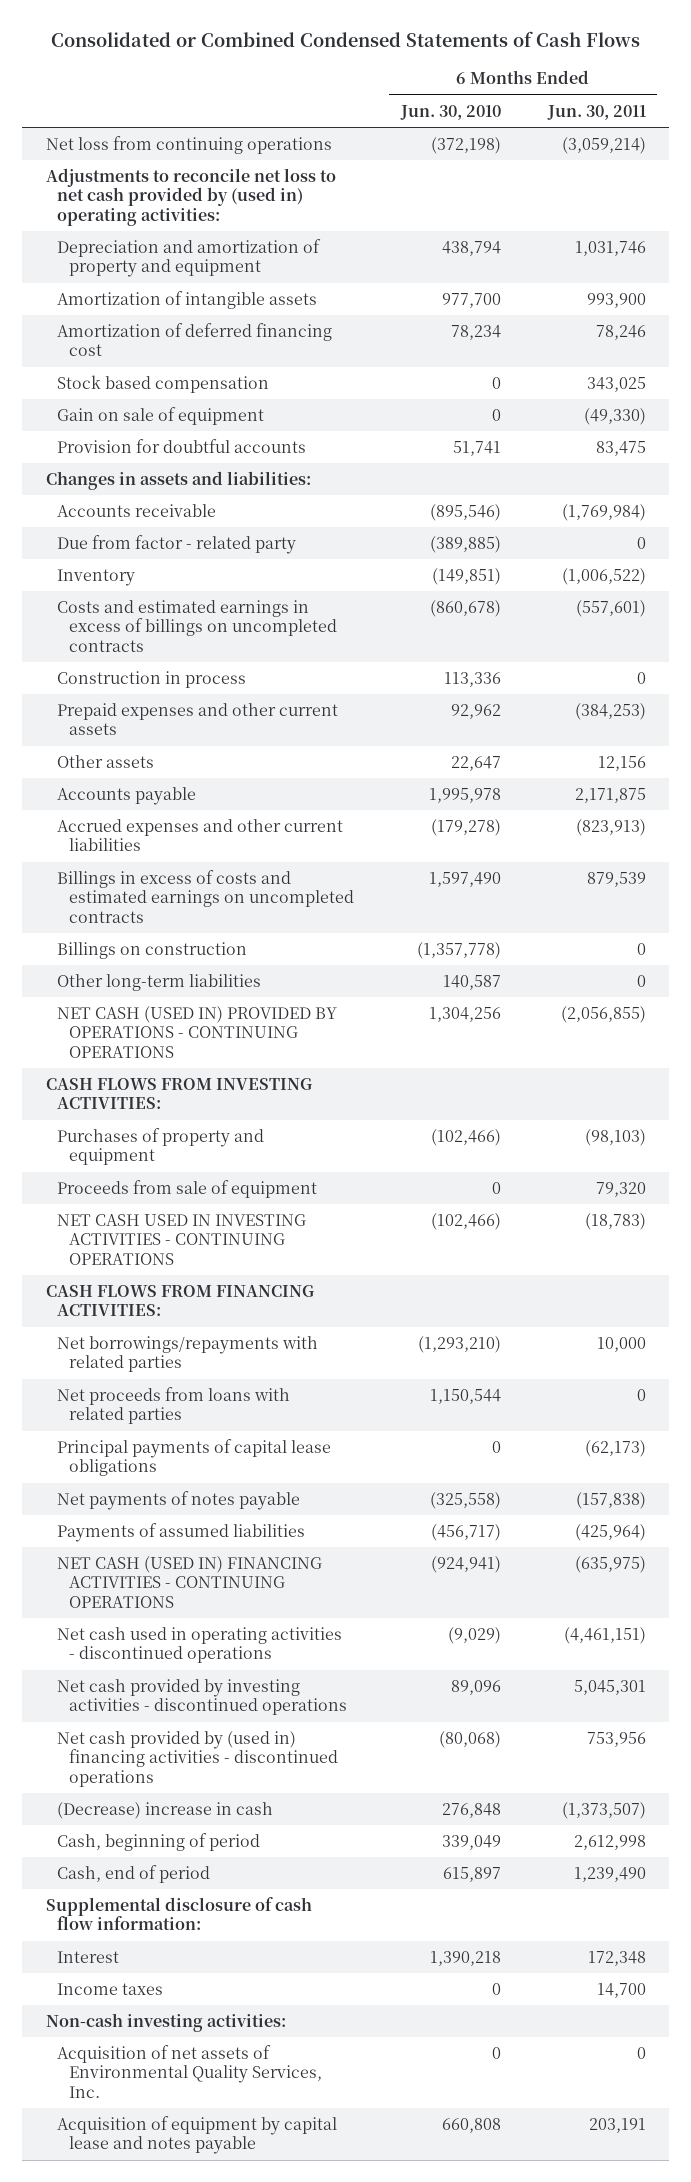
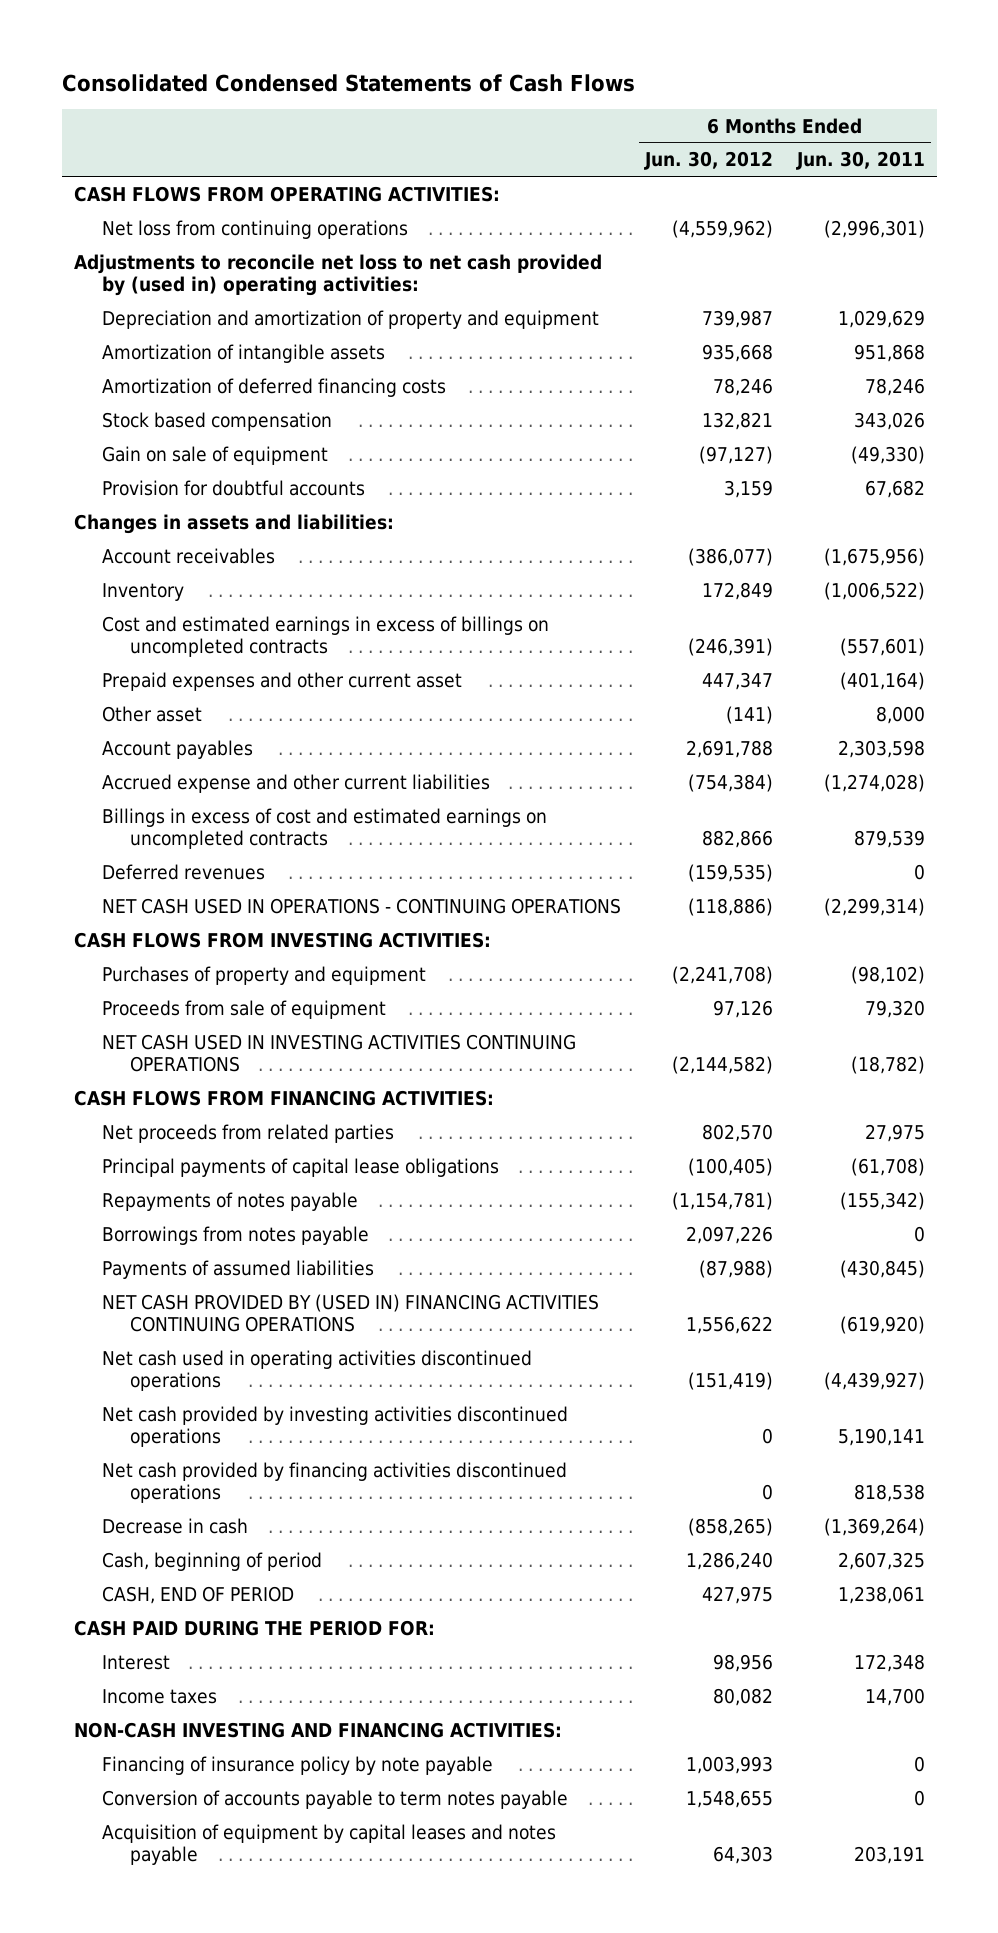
- Consolidated or Combined Condensed Statements of Cash Flows
+ Consolidated Condensed Statements of Cash Flows
- | 6 Months Ended Jun. 30, 2010 | 6 Months Ended Jun. 30, 2011
+ | 6 Months Ended Jun. 30, 2012 | 6 Months Ended Jun. 30, 2011
- Net loss from continuing operations | (372,198) | (3,059,214)
+ CASH FLOWS FROM OPERATING ACTIVITIES:
+ Net loss from continuing operations | (4,559,962) | (2,996,301)
- Depreciation and amortization of property and equipment | 438,794 | 1,031,746
- Amortization of intangible assets | 977,700 | 993,900
- Amortization of deferred financing cost | 78,234 | 78,246
- Stock based compensation | 0 | 343,025
+ Depreciation and amortization of property and equipment | 739,987 | 1,029,629
+ Amortization of intangible assets | 935,668 | 951,868
+ Amortization of deferred financing costs | 78,246 | 78,246
+ Stock based compensation | 132,821 | 343,026
- Provision for doubtful accounts | 51,741 | 83,475
+ Provision for doubtful accounts | 3,159 | 67,682
- Accounts receivable | (895,546) | (1,769,984)
- Due from factor - related party | (389,885) | 0
+ Account receivables | (386,077) | (1,675,956)
- Costs and estimated earnings in excess of billings on uncompleted contracts | (860,678) | (557,601)
- Construction in process | 113,336 | 0
- Prepaid expenses and other current assets | 92,962 | (384,253)
- Other assets | 22,647 | 12,156
- Accounts payable | 1,995,978 | 2,171,875
- Accrued expenses and other current liabilities | (179,278) | (823,913)
- Billings in excess of costs and estimated earnings on uncompleted contracts | 1,597,490 | 879,539
- Billings on construction | (1,357,778) | 0
- Other long-term liabilities | 140,587 | 0
- NET CASH (USED IN) PROVIDED BY OPERATIONS - CONTINUING OPERATIONS | 1,304,256 | (2,056,855)
+ Cost and estimated earnings in excess of billings on uncompleted contracts | (246,391) | (557,601)
+ Prepaid expenses and other current asset | 447,347 | (401,164)
+ Other asset | (141) | 8,000
+ Account payables | 2,691,788 | 2,303,598
+ Accrued expense and other current liabilities | (754,384) | (1,274,028)
+ Billings in excess of cost and estimated earnings on uncompleted contracts | 882,866 | 879,539
+ Deferred revenues | (159,535) | 0
+ NET CASH USED IN OPERATIONS - CONTINUING OPERATIONS | (118,886) | (2,299,314)
- Purchases of property and equipment | (102,466) | (98,103)
+ Purchases of property and equipment | (2,241,708) | (98,102)
- NET CASH USED IN INVESTING ACTIVITIES - CONTINUING OPERATIONS | (102,466) | (18,783)
+ NET CASH USED IN INVESTING ACTIVITIES CONTINUING OPERATIONS | (2,144,582) | (18,782)
- Net borrowings/repayments with related parties | (1,293,210) | 10,000
- Net proceeds from loans with related parties | 1,150,544 | 0
- Principal payments of capital lease obligations | 0 | (62,173)
- Net payments of notes payable | (325,558) | (157,838)
- Payments of assumed liabilities | (456,717) | (425,964)
- NET CASH (USED IN) FINANCING ACTIVITIES - CONTINUING OPERATIONS | (924,941) | (635,975)
- Net cash used in operating activities - discontinued operations | (9,029) | (4,461,151)
- Net cash provided by investing activities - discontinued operations | 89,096 | 5,045,301
- Net cash provided by (used in) financing activities - discontinued operations | (80,068) | 753,956
- (Decrease) increase in cash | 276,848 | (1,373,507)
- Cash, beginning of period | 339,049 | 2,612,998
- Cash, end of period | 615,897 | 1,239,490
- Supplemental disclosure of cash flow information:
+ Net proceeds from related parties | 802,570 | 27,975
+ Principal payments of capital lease obligations | (100,405) | (61,708)
+ Repayments of notes payable | (1,154,781) | (155,342)
+ Borrowings from notes payable | 2,097,226 | 0
+ Payments of assumed liabilities | (87,988) | (430,845)
+ NET CASH PROVIDED BY (USED IN) FINANCING ACTIVITIES CONTINUING OPERATIONS | 1,556,622 | (619,920)
+ Net cash used in operating activities discontinued operations | (151,419) | (4,439,927)
+ Net cash provided by investing activities discontinued operations | 0 | 5,190,141
+ Net cash provided by financing activities discontinued operations | 0 | 818,538
+ Decrease in cash | (858,265) | (1,369,264)
+ Cash, beginning of period | 1,286,240 | 2,607,325
+ CASH, END OF PERIOD | 427,975 | 1,238,061
+ CASH PAID DURING THE PERIOD FOR:
- Non-cash investing activities:
- Acquisition of net assets of Environmental Quality Services, Inc. | 0 | 0
- Acquisition of equipment by capital lease and notes payable | 660,808 | 203,191
+ NON-CASH INVESTING AND FINANCING ACTIVITIES:
+ Financing of insurance policy by note payable | 1,003,993 | 0
+ Conversion of accounts payable to term notes payable | 1,548,655 | 0
+ Acquisition of equipment by capital leases and notes payable | 64,303 | 203,191

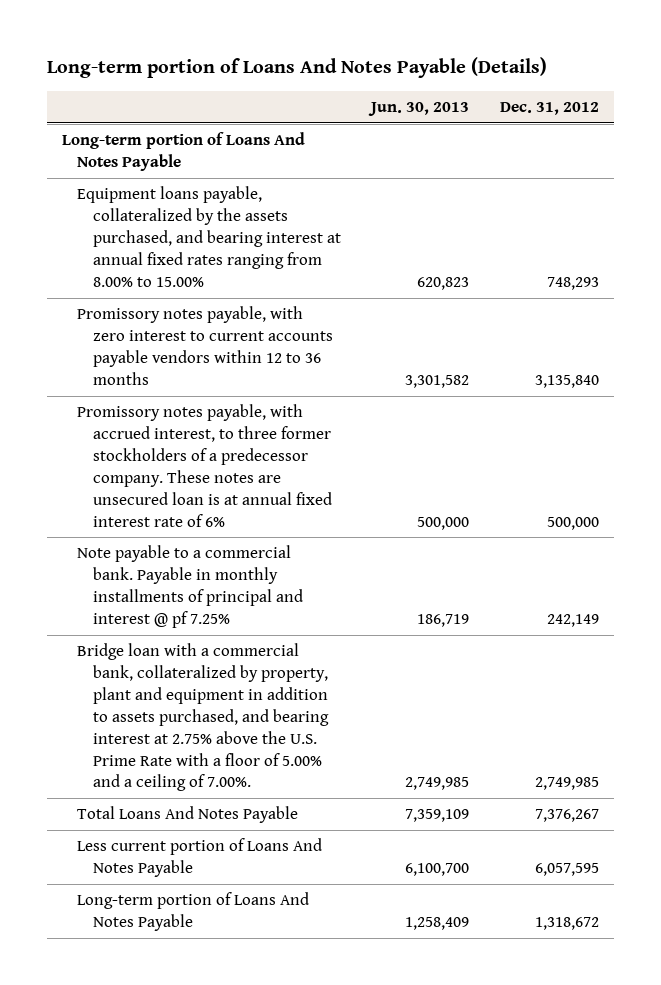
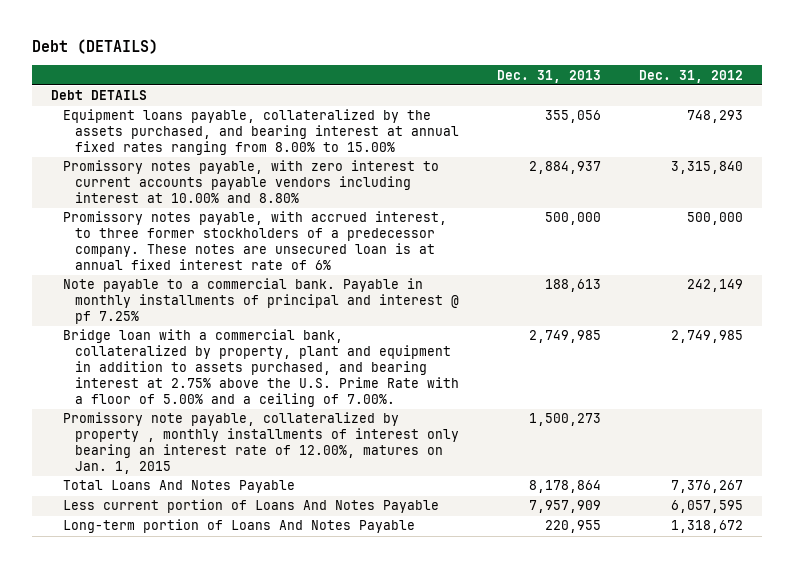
- Long-term portion of Loans And Notes Payable (Details)
+ Debt (DETAILS)
- | Jun. 30, 2013 | Dec. 31, 2012
+ | Dec. 31, 2013 | Dec. 31, 2012
- Long-term portion of Loans And Notes Payable
+ Debt DETAILS
- Promissory notes payable, with zero interest to current accounts payable vendors within 12 to 36 months | 3,301,582 | 3,135,840
+ Promissory notes payable, with zero interest to current accounts payable vendors including interest at 10.00% and 8.80% | 2,884,937 | 3,315,840
+ Promissory note payable, collateralized by property , monthly installments of interest only bearing an interest rate of 12.00%, matures on Jan. 1, 2015 | 1,500,273 |

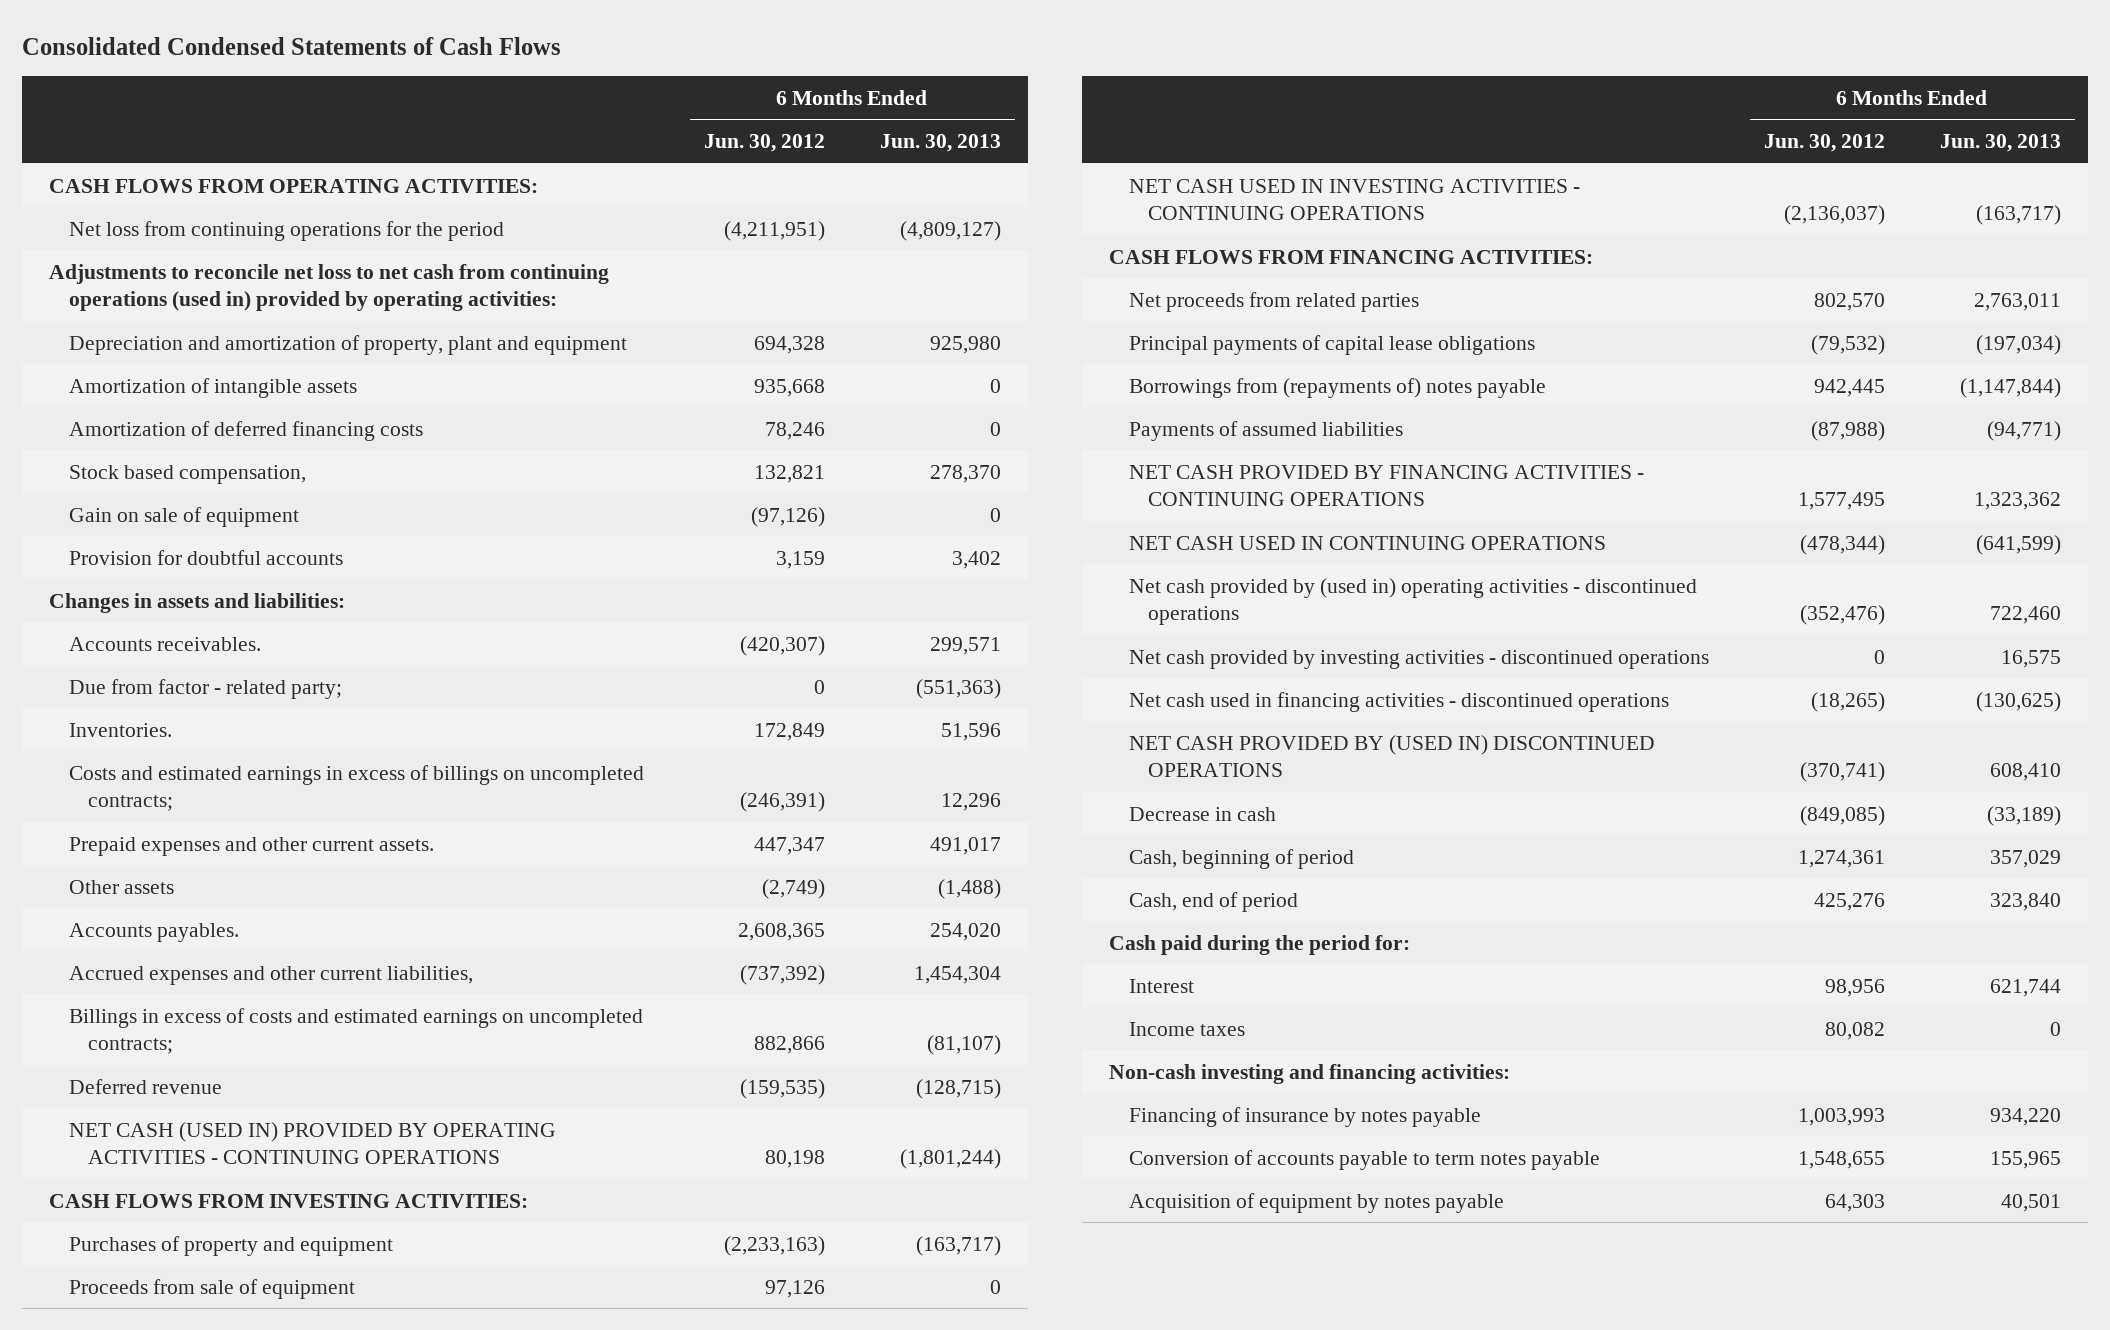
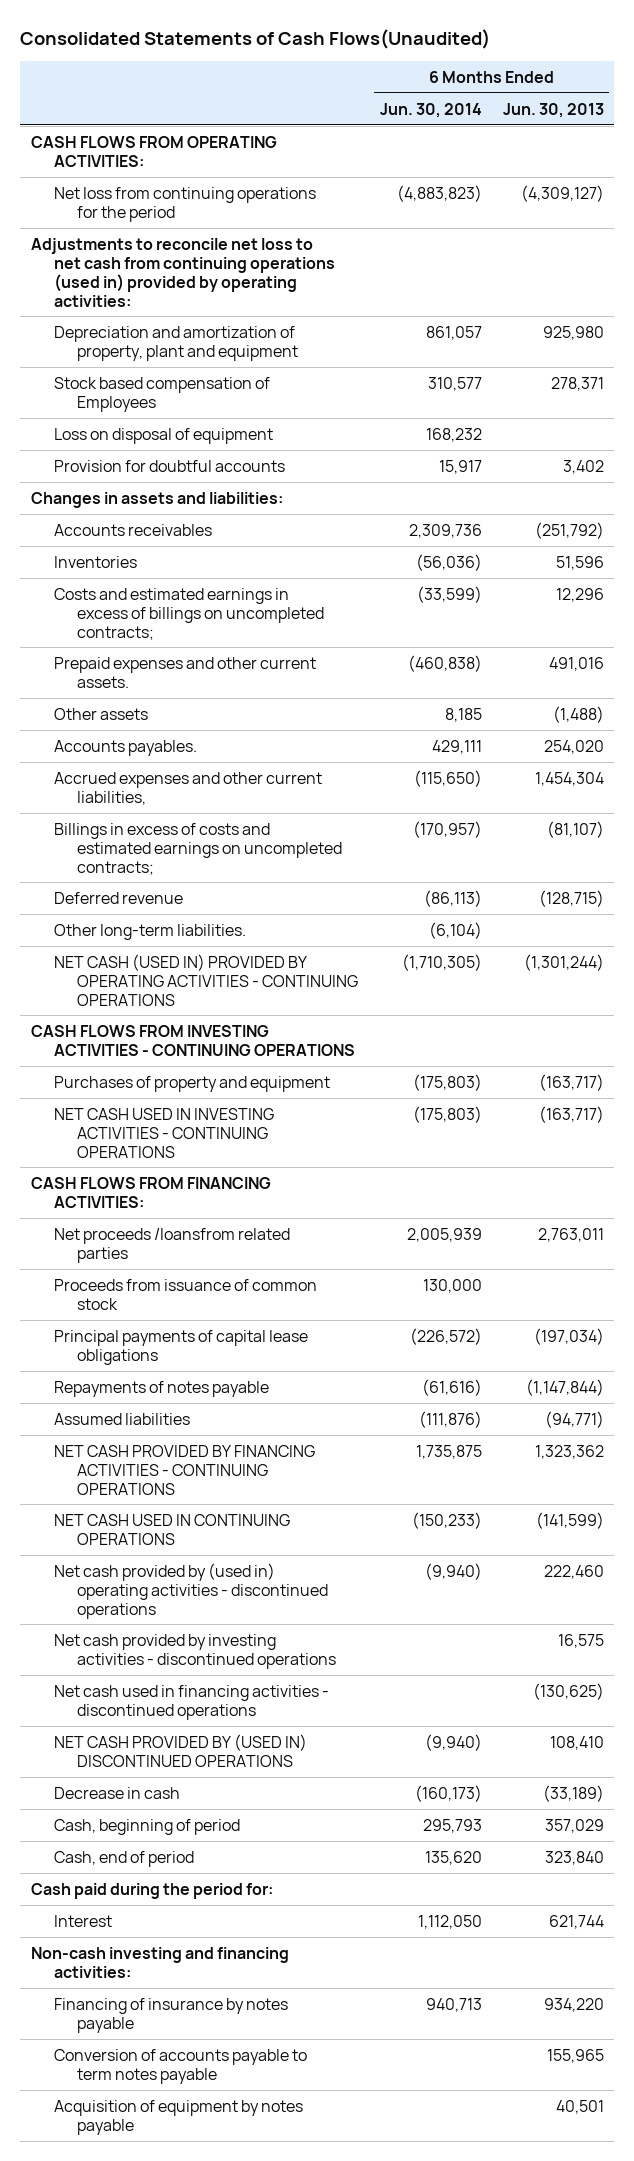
- Consolidated Condensed Statements of Cash Flows
+ Consolidated Statements of Cash Flows(Unaudited)
- | 6 Months Ended Jun. 30, 2012 | 6 Months Ended Jun. 30, 2013
+ | 6 Months Ended Jun. 30, 2014 | 6 Months Ended Jun. 30, 2013
- Net loss from continuing operations for the period | (4,211,951) | (4,809,127)
+ Net loss from continuing operations for the period | (4,883,823) | (4,309,127)
- Amortization of intangible assets | 935,668 | 0
- Amortization of deferred financing costs | 78,246 | 0
- Stock based compensation, | 132,821 | 278,370
- Gain on sale of equipment | (97,126) | 0
+ Stock based compensation of Employees | 310,577 | 278,371
+ Loss on disposal of equipment | 168,232 |
- Accounts receivables. | (420,307) | 299,571
- Due from factor - related party; | 0 | (551,363)
- Inventories. | 172,849 | 51,596
+ Accounts receivables | 2,309,736 | (251,792)
+ Inventories | (56,036) | 51,596
- Prepaid expenses and other current assets. | 447,347 | 491,017
+ Prepaid expenses and other current assets. | (460,838) | 491,016
- NET CASH (USED IN) PROVIDED BY OPERATING ACTIVITIES - CONTINUING OPERATIONS | 80,198 | (1,801,244)
- CASH FLOWS FROM INVESTING ACTIVITIES:
+ Other long-term liabilities. | (6,104) |
+ NET CASH (USED IN) PROVIDED BY OPERATING ACTIVITIES - CONTINUING OPERATIONS | (1,710,305) | (1,301,244)
+ CASH FLOWS FROM INVESTING ACTIVITIES - CONTINUING OPERATIONS
- Proceeds from sale of equipment | 97,126 | 0
- Net proceeds from related parties | 802,570 | 2,763,011
+ Net proceeds /loansfrom related parties | 2,005,939 | 2,763,011
+ Proceeds from issuance of common stock | 130,000 |
- Borrowings from (repayments of) notes payable | 942,445 | (1,147,844)
- Payments of assumed liabilities | (87,988) | (94,771)
+ Repayments of notes payable | (61,616) | (1,147,844)
+ Assumed liabilities | (111,876) | (94,771)
- NET CASH USED IN CONTINUING OPERATIONS | (478,344) | (641,599)
- Net cash provided by (used in) operating activities - discontinued operations | (352,476) | 722,460
+ NET CASH USED IN CONTINUING OPERATIONS | (150,233) | (141,599)
+ Net cash provided by (used in) operating activities - discontinued operations | (9,940) | 222,460
- NET CASH PROVIDED BY (USED IN) DISCONTINUED OPERATIONS | (370,741) | 608,410
+ NET CASH PROVIDED BY (USED IN) DISCONTINUED OPERATIONS | (9,940) | 108,410
- Income taxes | 80,082 | 0

